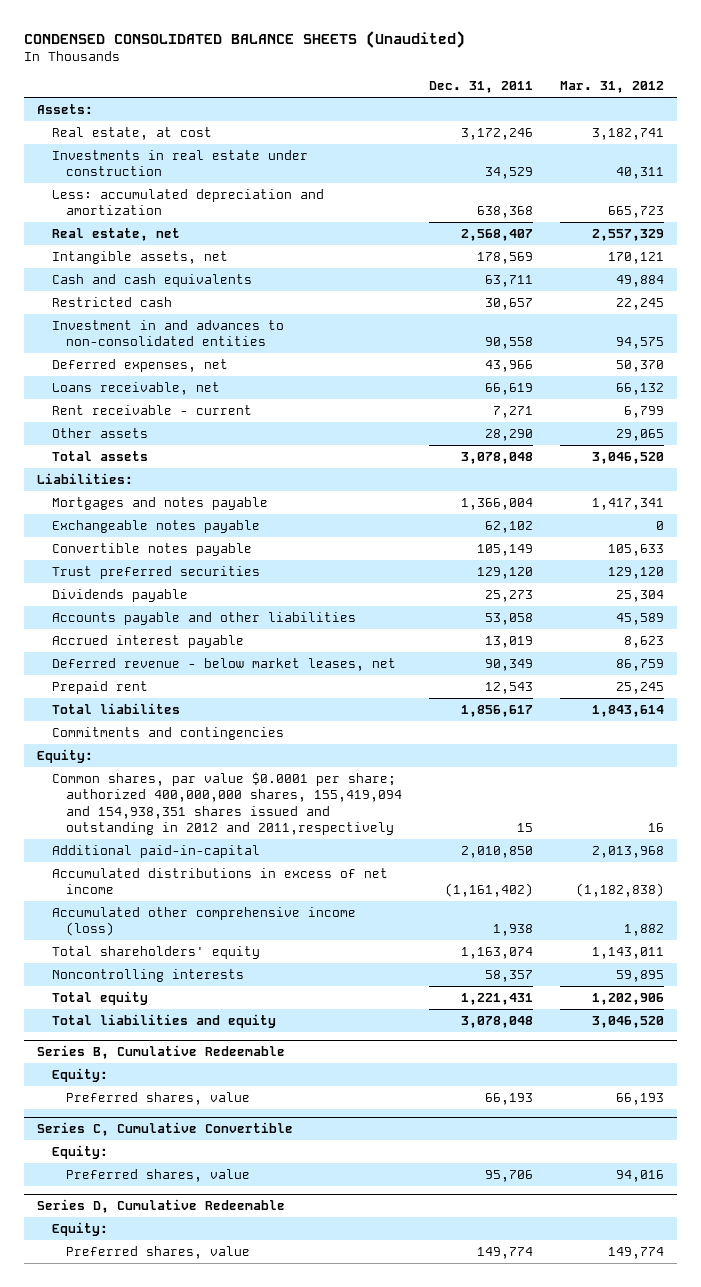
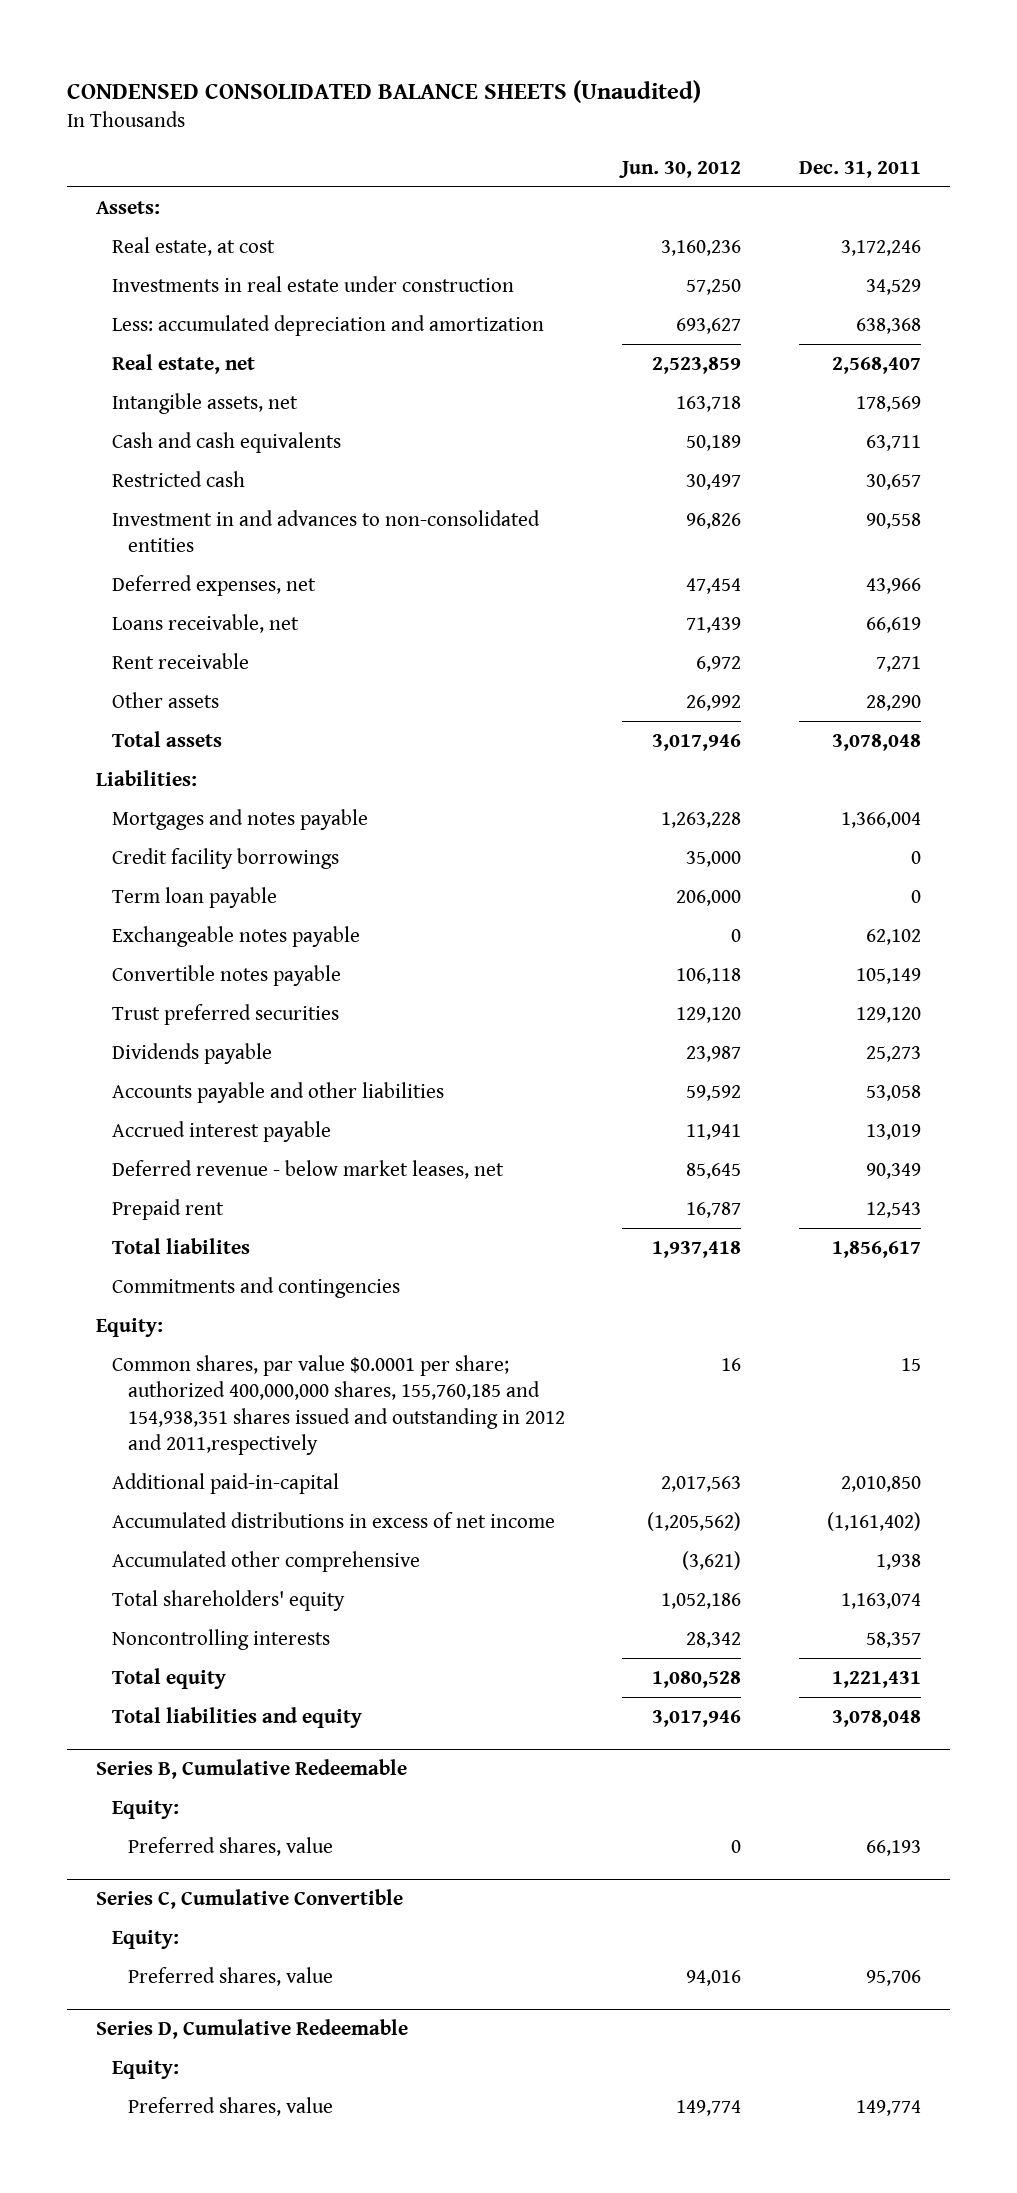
- | Dec. 31, 2011 | Mar. 31, 2012
+ | Jun. 30, 2012 | Dec. 31, 2011
- Rent receivable - current | 7,271 | 6,799
+ Rent receivable | 6,972 | 7,271
+ Credit facility borrowings | 35,000 | 0
+ Term loan payable | 206,000 | 0
- Common shares, par value $0.0001 per share; authorized 400,000,000 shares, 155,419,094 and 154,938,351 shares issued and outstanding in 2012 and 2011,respectively | 15 | 16
+ Common shares, par value $0.0001 per share; authorized 400,000,000 shares, 155,760,185 and 154,938,351 shares issued and outstanding in 2012 and 2011,respectively | 16 | 15
- Accumulated other comprehensive income (loss) | 1,938 | 1,882
+ Accumulated other comprehensive | (3,621) | 1,938

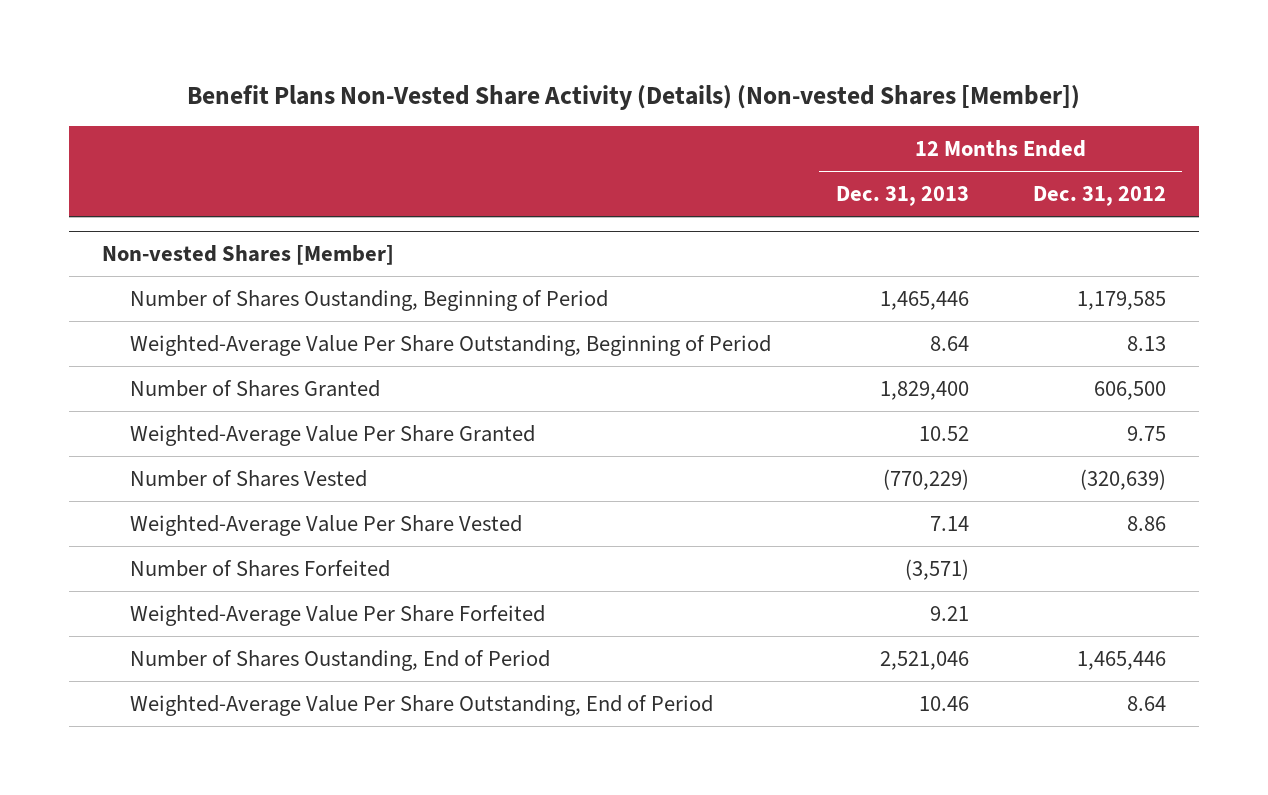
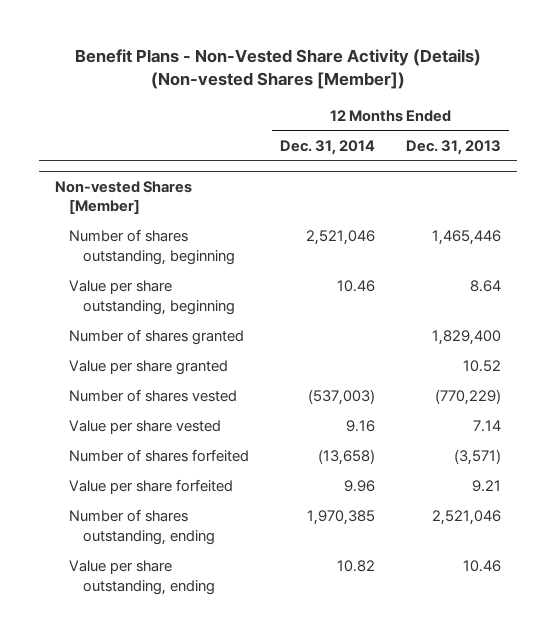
- Benefit Plans Non-Vested Share Activity (Details) (Non-vested Shares [Member])
+ Benefit Plans - Non-Vested Share Activity (Details) (Non-vested Shares [Member])
- | 12 Months Ended Dec. 31, 2013 | 12 Months Ended Dec. 31, 2012
+ | 12 Months Ended Dec. 31, 2014 | 12 Months Ended Dec. 31, 2013
@ Non-vested Shares [Member]
- Number of Shares Oustanding, Beginning of Period | 1,465,446 | 1,179,585
- Weighted-Average Value Per Share Outstanding, Beginning of Period | 8.64 | 8.13
- Number of Shares Granted | 1,829,400 | 606,500
- Weighted-Average Value Per Share Granted | 10.52 | 9.75
- Number of Shares Vested | (770,229) | (320,639)
- Weighted-Average Value Per Share Vested | 7.14 | 8.86
- Number of Shares Forfeited | (3,571) |
- Weighted-Average Value Per Share Forfeited | 9.21 |
- Number of Shares Oustanding, End of Period | 2,521,046 | 1,465,446
- Weighted-Average Value Per Share Outstanding, End of Period | 10.46 | 8.64
+ Number of shares outstanding, beginning | 2,521,046 | 1,465,446
+ Value per share outstanding, beginning | 10.46 | 8.64
+ Number of shares granted | | 1,829,400
+ Value per share granted | | 10.52
+ Number of shares vested | (537,003) | (770,229)
+ Value per share vested | 9.16 | 7.14
+ Number of shares forfeited | (13,658) | (3,571)
+ Value per share forfeited | 9.96 | 9.21
+ Number of shares outstanding, ending | 1,970,385 | 2,521,046
+ Value per share outstanding, ending | 10.82 | 10.46

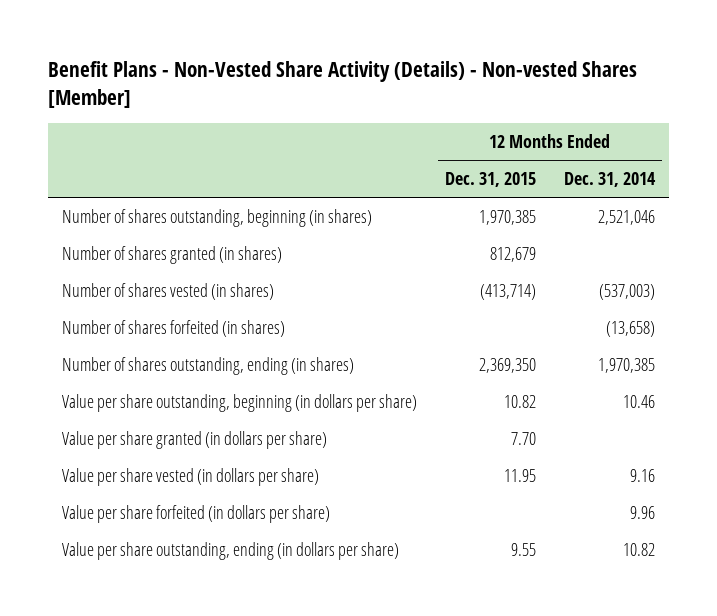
- Benefit Plans - Non-Vested Share Activity (Details) (Non-vested Shares [Member])
+ Benefit Plans - Non-Vested Share Activity (Details) - Non-vested Shares [Member]
- | 12 Months Ended Dec. 31, 2014 | 12 Months Ended Dec. 31, 2013
+ | 12 Months Ended Dec. 31, 2015 | 12 Months Ended Dec. 31, 2014
- Non-vested Shares [Member]
- Number of shares outstanding, beginning | 2,521,046 | 1,465,446
- Value per share outstanding, beginning | 10.46 | 8.64
- Number of shares granted | | 1,829,400
- Value per share granted | | 10.52
- Number of shares vested | (537,003) | (770,229)
- Value per share vested | 9.16 | 7.14
- Number of shares forfeited | (13,658) | (3,571)
- Value per share forfeited | 9.96 | 9.21
- Number of shares outstanding, ending | 1,970,385 | 2,521,046
- Value per share outstanding, ending | 10.82 | 10.46
+ Number of shares outstanding, beginning (in shares) | 1,970,385 | 2,521,046
+ Number of shares granted (in shares) | 812,679 |
+ Number of shares vested (in shares) | (413,714) | (537,003)
+ Number of shares forfeited (in shares) | | (13,658)
+ Number of shares outstanding, ending (in shares) | 2,369,350 | 1,970,385
+ Value per share outstanding, beginning (in dollars per share) | 10.82 | 10.46
+ Value per share granted (in dollars per share) | 7.70 |
+ Value per share vested (in dollars per share) | 11.95 | 9.16
+ Value per share forfeited (in dollars per share) | | 9.96
+ Value per share outstanding, ending (in dollars per share) | 9.55 | 10.82

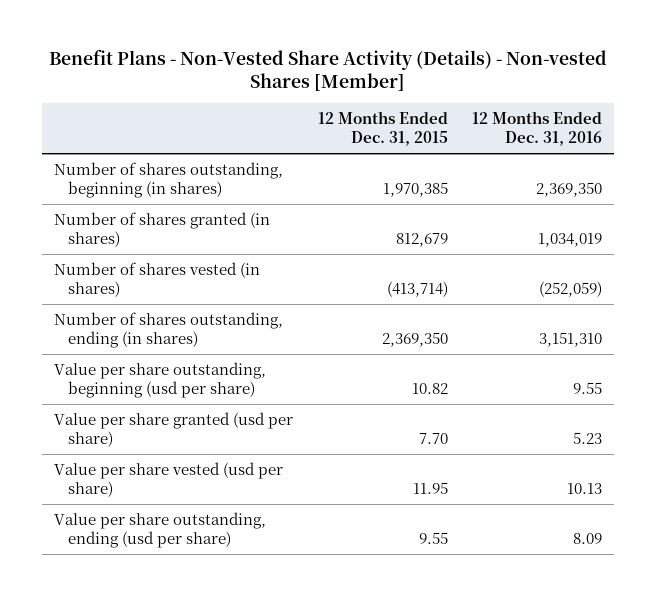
- | 12 Months Ended Dec. 31, 2015 | 12 Months Ended Dec. 31, 2014
+ | 12 Months Ended Dec. 31, 2015 | 12 Months Ended Dec. 31, 2016
- Number of shares forfeited (in shares) | | (13,658)
- Value per share outstanding, beginning (in dollars per share) | 10.82 | 10.46
- Value per share granted (in dollars per share) | 7.70 |
- Value per share vested (in dollars per share) | 11.95 | 9.16
- Value per share forfeited (in dollars per share) | | 9.96
- Value per share outstanding, ending (in dollars per share) | 9.55 | 10.82
+ Value per share outstanding, beginning (usd per share) | 10.82 | 9.55
+ Value per share granted (usd per share) | 7.70 | 5.23
+ Value per share vested (usd per share) | 11.95 | 10.13
+ Value per share outstanding, ending (usd per share) | 9.55 | 8.09

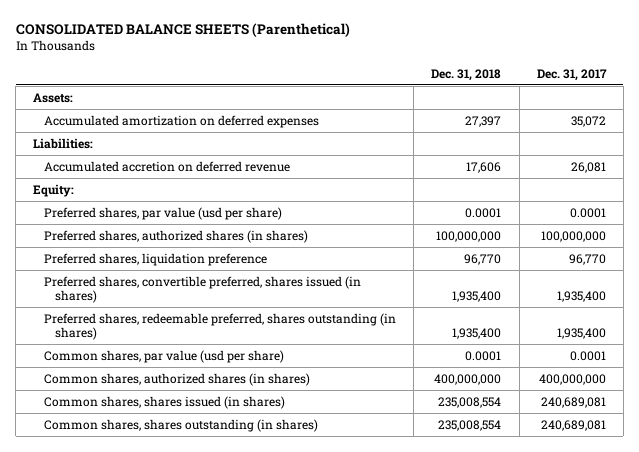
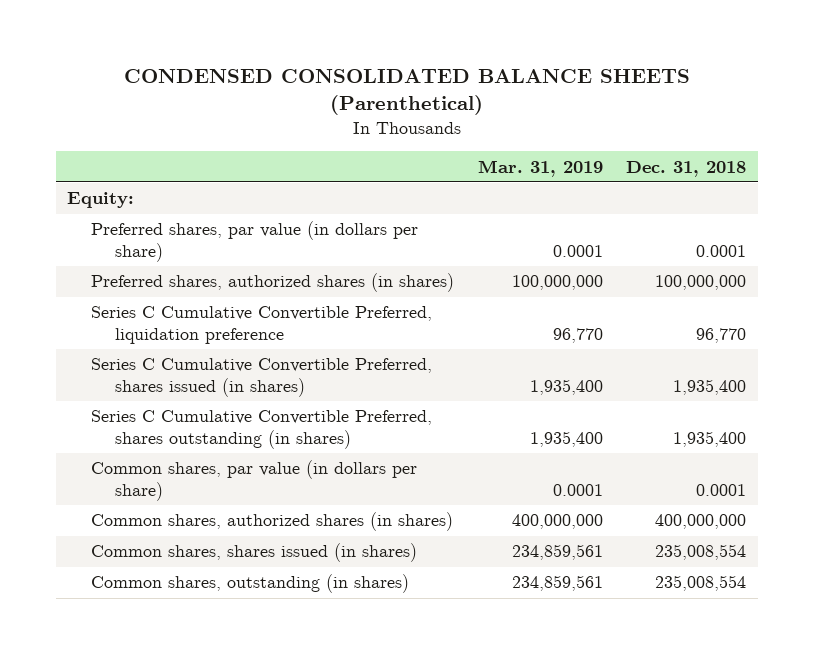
- CONSOLIDATED BALANCE SHEETS (Parenthetical)
+ CONDENSED CONSOLIDATED BALANCE SHEETS (Parenthetical)
- | Dec. 31, 2018 | Dec. 31, 2017
+ | Mar. 31, 2019 | Dec. 31, 2018
- Assets:
- Accumulated amortization on deferred expenses | 27,397 | 35,072
- Liabilities:
- Accumulated accretion on deferred revenue | 17,606 | 26,081
- Preferred shares, par value (usd per share) | 0.0001 | 0.0001
+ Preferred shares, par value (in dollars per share) | 0.0001 | 0.0001
- Preferred shares, liquidation preference | 96,770 | 96,770
- Preferred shares, convertible preferred, shares issued (in shares) | 1,935,400 | 1,935,400
- Preferred shares, redeemable preferred, shares outstanding (in shares) | 1,935,400 | 1,935,400
- Common shares, par value (usd per share) | 0.0001 | 0.0001
+ Series C Cumulative Convertible Preferred, liquidation preference | 96,770 | 96,770
+ Series C Cumulative Convertible Preferred, shares issued (in shares) | 1,935,400 | 1,935,400
+ Series C Cumulative Convertible Preferred, shares outstanding (in shares) | 1,935,400 | 1,935,400
+ Common shares, par value (in dollars per share) | 0.0001 | 0.0001
- Common shares, shares outstanding (in shares) | 235,008,554 | 240,689,081
+ Common shares, outstanding (in shares) | 234,859,561 | 235,008,554

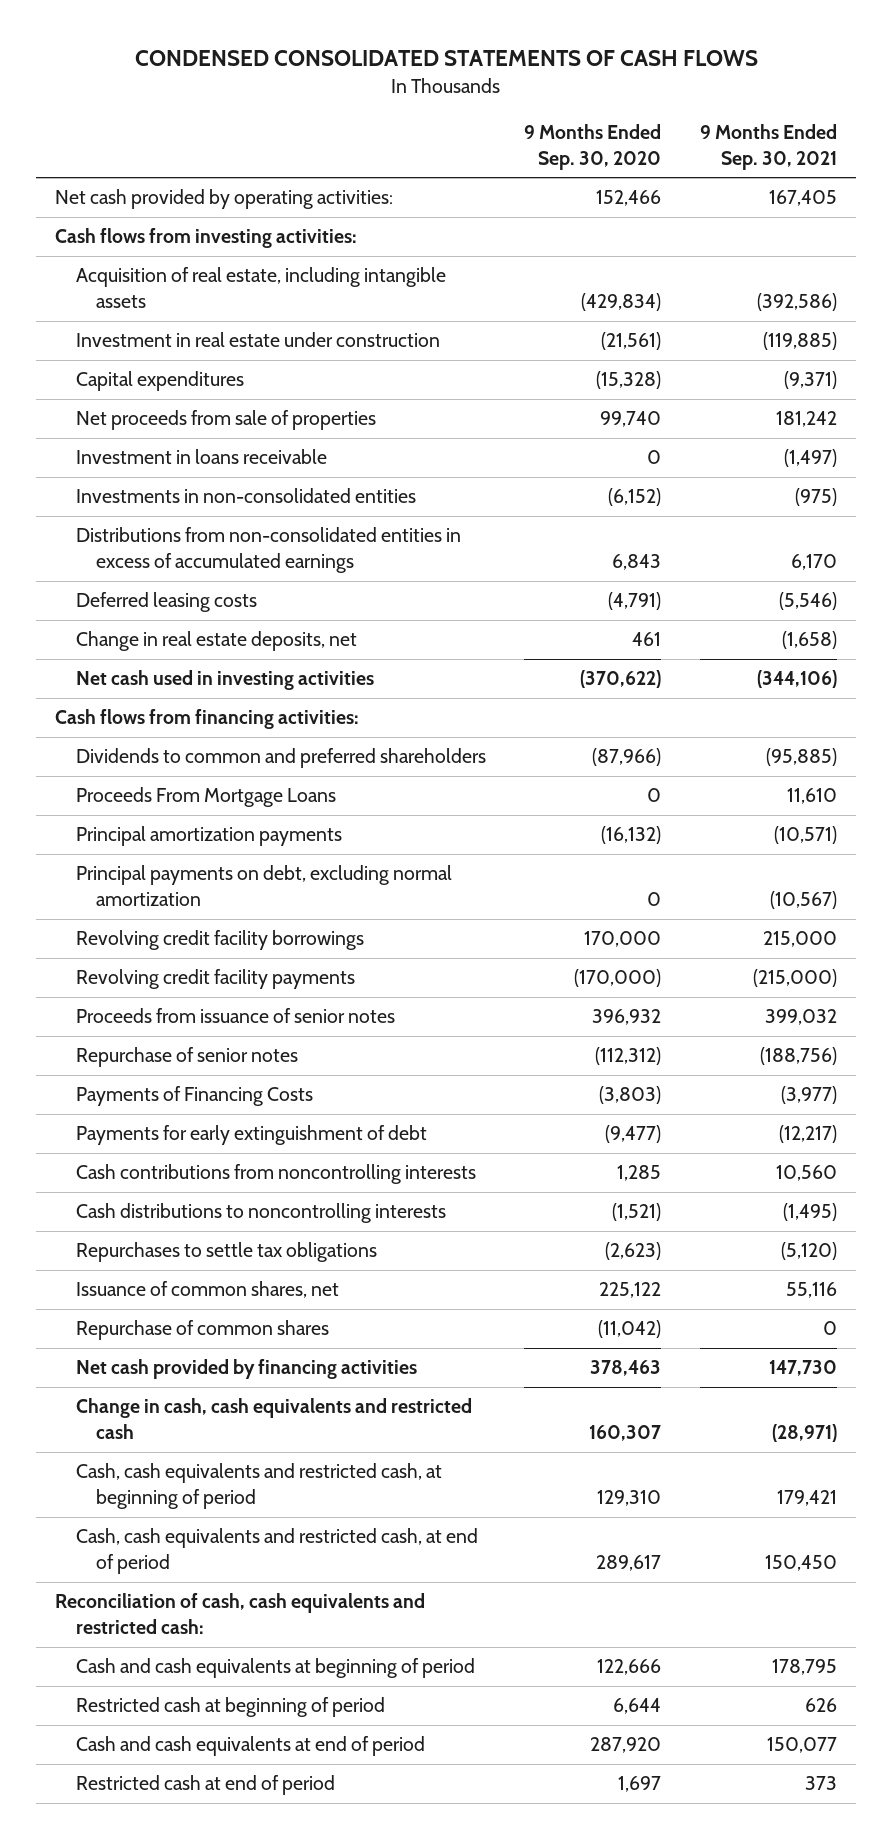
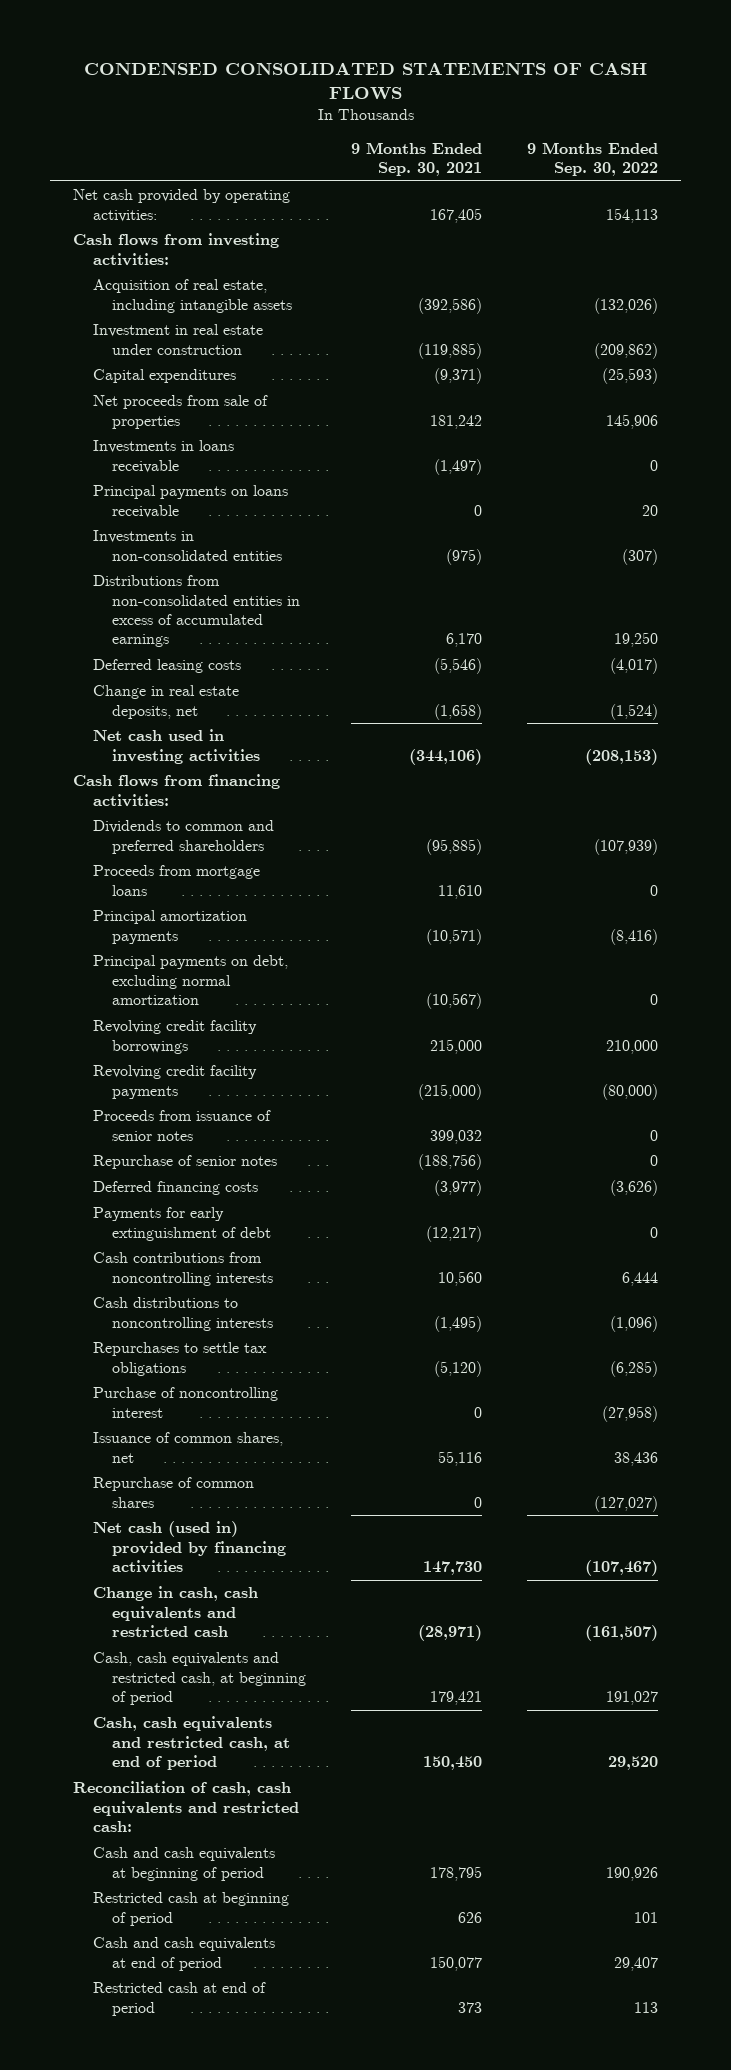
- | 9 Months Ended Sep. 30, 2020 | 9 Months Ended Sep. 30, 2021
+ | 9 Months Ended Sep. 30, 2021 | 9 Months Ended Sep. 30, 2022
- Investment in loans receivable | 0 | (1,497)
+ Investments in loans receivable | (1,497) | 0
+ Principal payments on loans receivable | 0 | 20
- Proceeds From Mortgage Loans | 0 | 11,610
+ Proceeds from mortgage loans | 11,610 | 0
- Payments of Financing Costs | (3,803) | (3,977)
+ Deferred financing costs | (3,977) | (3,626)
+ Purchase of noncontrolling interest | 0 | (27,958)
- Net cash provided by financing activities | 378,463 | 147,730
+ Net cash (used in) provided by financing activities | 147,730 | (107,467)

